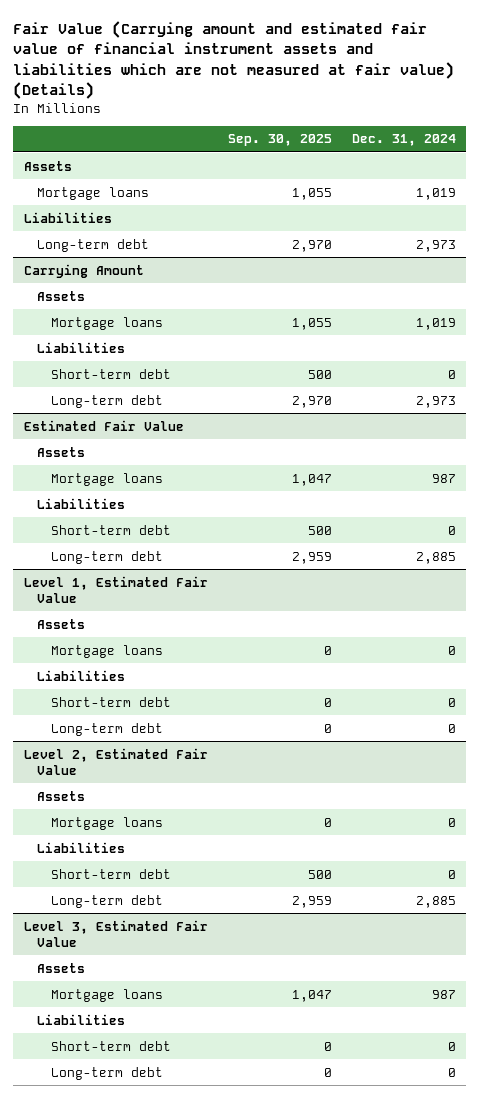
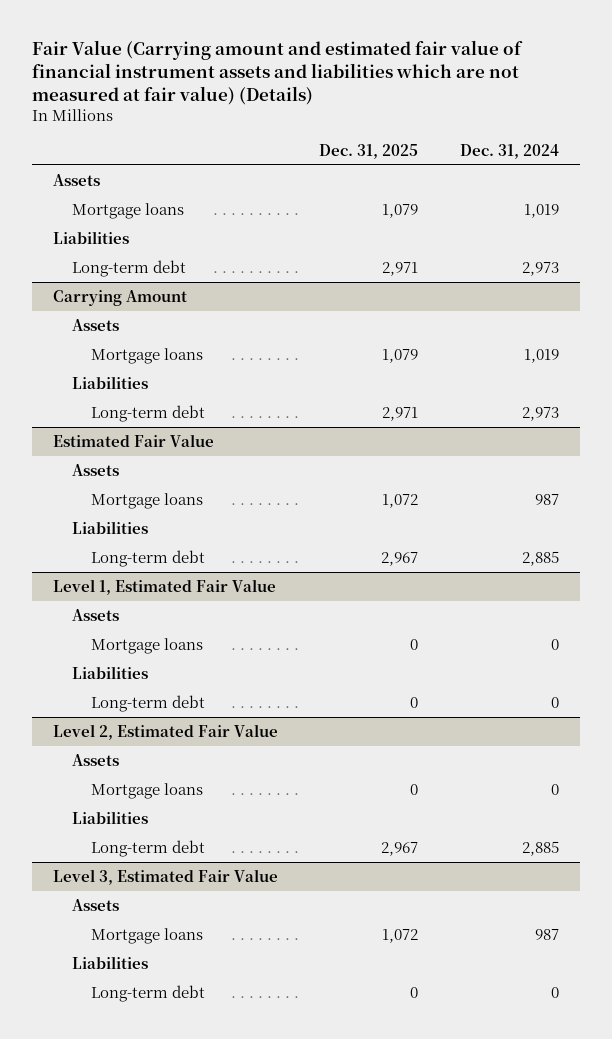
- | Sep. 30, 2025 | Dec. 31, 2024
+ | Dec. 31, 2025 | Dec. 31, 2024
@ Carrying Amount
- Short-term debt | 500 | 0
@ Estimated Fair Value
- Short-term debt | 500 | 0
@ Level 1, Estimated Fair Value
- Short-term debt | 0 | 0
@ Level 2, Estimated Fair Value
- Short-term debt | 500 | 0
@ Level 3, Estimated Fair Value
- Short-term debt | 0 | 0

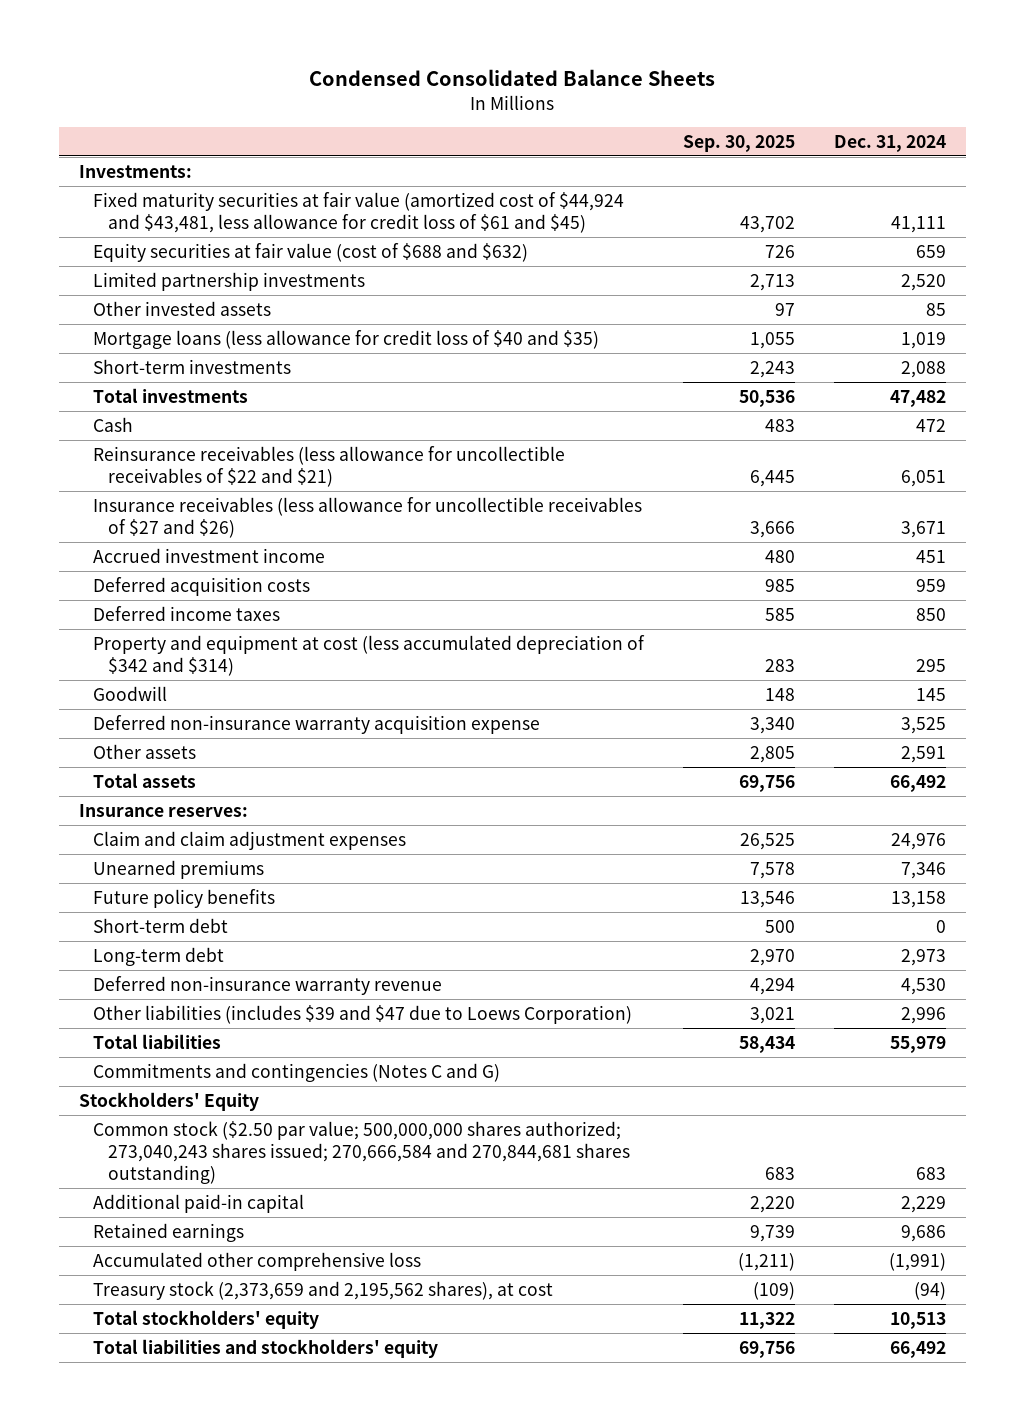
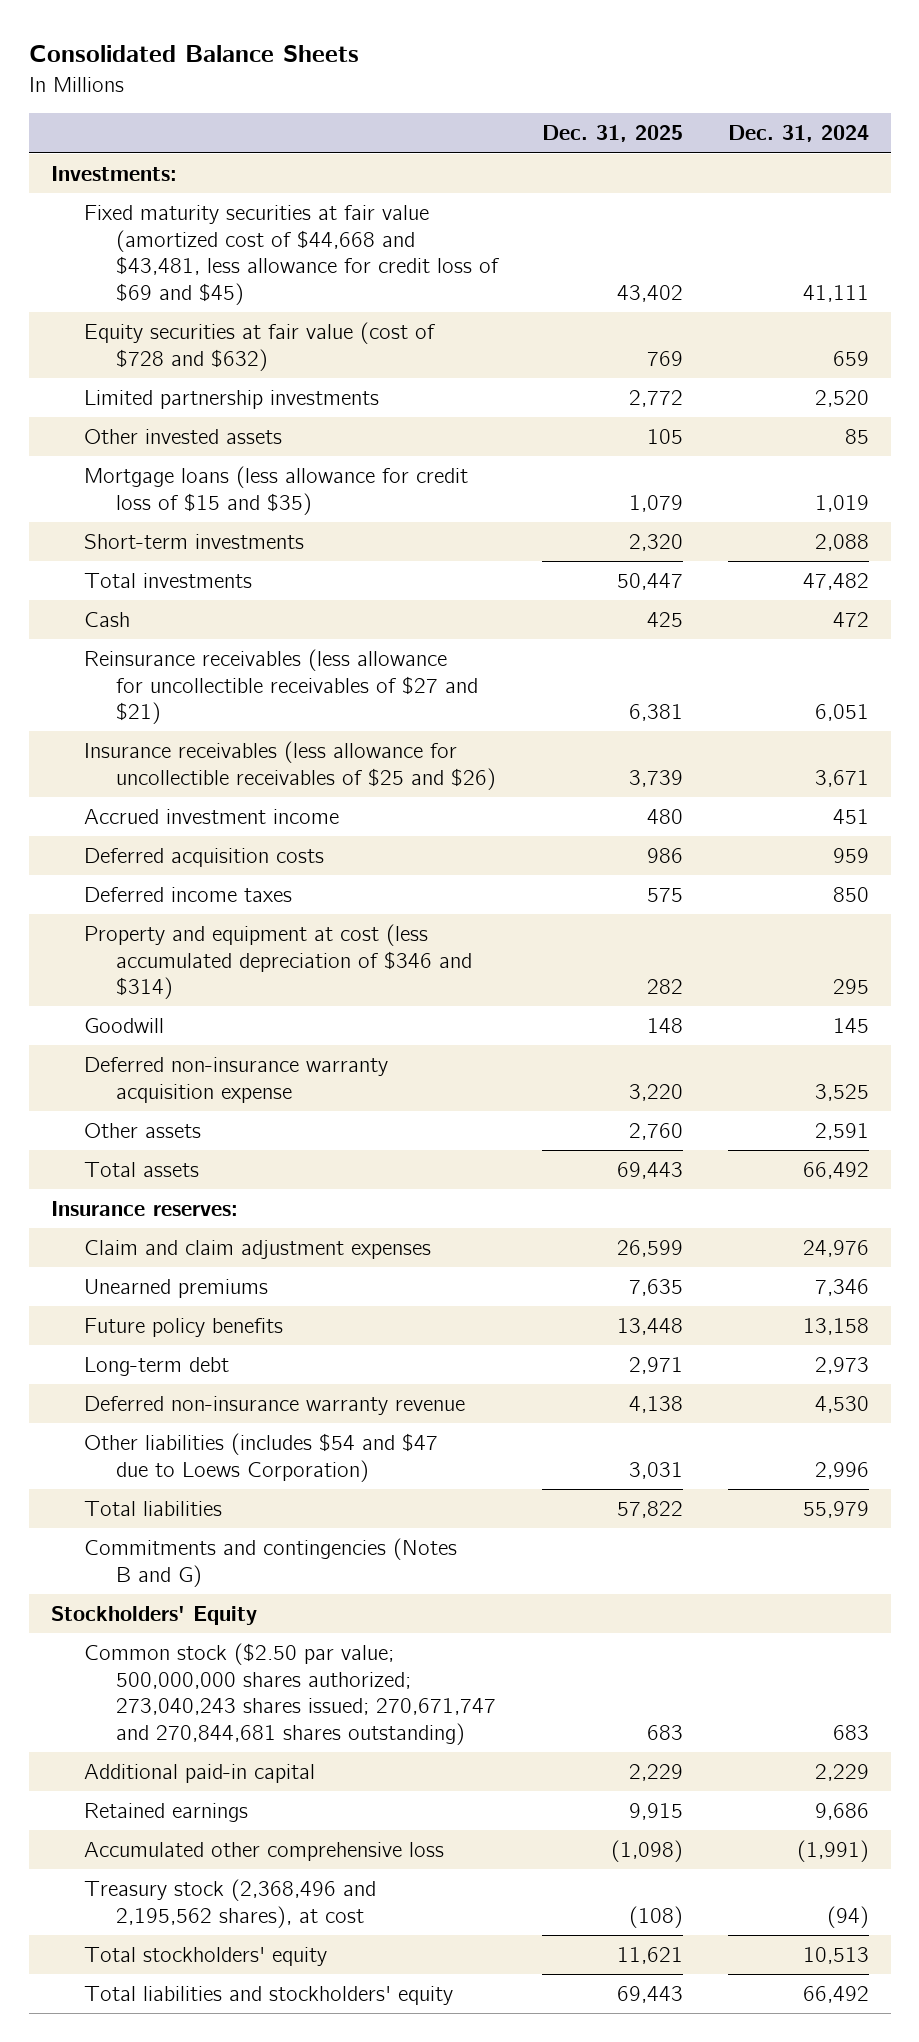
- Condensed Consolidated Balance Sheets
+ Consolidated Balance Sheets
- | Sep. 30, 2025 | Dec. 31, 2024
+ | Dec. 31, 2025 | Dec. 31, 2024
- Fixed maturity securities at fair value (amortized cost of $44,924 and $43,481, less allowance for credit loss of $61 and $45) | 43,702 | 41,111
- Equity securities at fair value (cost of $688 and $632) | 726 | 659
+ Fixed maturity securities at fair value (amortized cost of $44,668 and $43,481, less allowance for credit loss of $69 and $45) | 43,402 | 41,111
+ Equity securities at fair value (cost of $728 and $632) | 769 | 659
- Mortgage loans (less allowance for credit loss of $40 and $35) | 1,055 | 1,019
+ Mortgage loans (less allowance for credit loss of $15 and $35) | 1,079 | 1,019
- Reinsurance receivables (less allowance for uncollectible receivables of $22 and $21) | 6,445 | 6,051
- Insurance receivables (less allowance for uncollectible receivables of $27 and $26) | 3,666 | 3,671
+ Reinsurance receivables (less allowance for uncollectible receivables of $27 and $21) | 6,381 | 6,051
+ Insurance receivables (less allowance for uncollectible receivables of $25 and $26) | 3,739 | 3,671
- Property and equipment at cost (less accumulated depreciation of $342 and $314) | 283 | 295
+ Property and equipment at cost (less accumulated depreciation of $346 and $314) | 282 | 295
- Short-term debt | 500 | 0
- Other liabilities (includes $39 and $47 due to Loews Corporation) | 3,021 | 2,996
+ Other liabilities (includes $54 and $47 due to Loews Corporation) | 3,031 | 2,996
- Commitments and contingencies (Notes C and G)
+ Commitments and contingencies (Notes B and G)
- Common stock ($2.50 par value; 500,000,000 shares authorized; 273,040,243 shares issued; 270,666,584 and 270,844,681 shares outstanding) | 683 | 683
+ Common stock ($2.50 par value; 500,000,000 shares authorized; 273,040,243 shares issued; 270,671,747 and 270,844,681 shares outstanding) | 683 | 683
- Treasury stock (2,373,659 and 2,195,562 shares), at cost | (109) | (94)
+ Treasury stock (2,368,496 and 2,195,562 shares), at cost | (108) | (94)

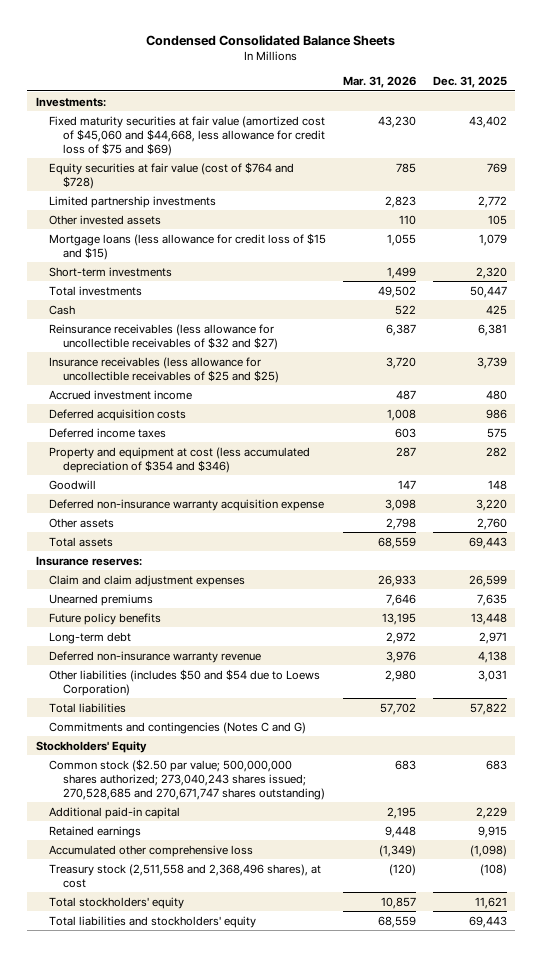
- Consolidated Balance Sheets
+ Condensed Consolidated Balance Sheets
- | Dec. 31, 2025 | Dec. 31, 2024
+ | Mar. 31, 2026 | Dec. 31, 2025
- Fixed maturity securities at fair value (amortized cost of $44,668 and $43,481, less allowance for credit loss of $69 and $45) | 43,402 | 41,111
- Equity securities at fair value (cost of $728 and $632) | 769 | 659
+ Fixed maturity securities at fair value (amortized cost of $45,060 and $44,668, less allowance for credit loss of $75 and $69) | 43,230 | 43,402
+ Equity securities at fair value (cost of $764 and $728) | 785 | 769
- Mortgage loans (less allowance for credit loss of $15 and $35) | 1,079 | 1,019
+ Mortgage loans (less allowance for credit loss of $15 and $15) | 1,055 | 1,079
- Reinsurance receivables (less allowance for uncollectible receivables of $27 and $21) | 6,381 | 6,051
- Insurance receivables (less allowance for uncollectible receivables of $25 and $26) | 3,739 | 3,671
+ Reinsurance receivables (less allowance for uncollectible receivables of $32 and $27) | 6,387 | 6,381
+ Insurance receivables (less allowance for uncollectible receivables of $25 and $25) | 3,720 | 3,739
- Property and equipment at cost (less accumulated depreciation of $346 and $314) | 282 | 295
+ Property and equipment at cost (less accumulated depreciation of $354 and $346) | 287 | 282
- Other liabilities (includes $54 and $47 due to Loews Corporation) | 3,031 | 2,996
+ Other liabilities (includes $50 and $54 due to Loews Corporation) | 2,980 | 3,031
- Commitments and contingencies (Notes B and G)
+ Commitments and contingencies (Notes C and G)
- Common stock ($2.50 par value; 500,000,000 shares authorized; 273,040,243 shares issued; 270,671,747 and 270,844,681 shares outstanding) | 683 | 683
+ Common stock ($2.50 par value; 500,000,000 shares authorized; 273,040,243 shares issued; 270,528,685 and 270,671,747 shares outstanding) | 683 | 683
- Treasury stock (2,368,496 and 2,195,562 shares), at cost | (108) | (94)
+ Treasury stock (2,511,558 and 2,368,496 shares), at cost | (120) | (108)

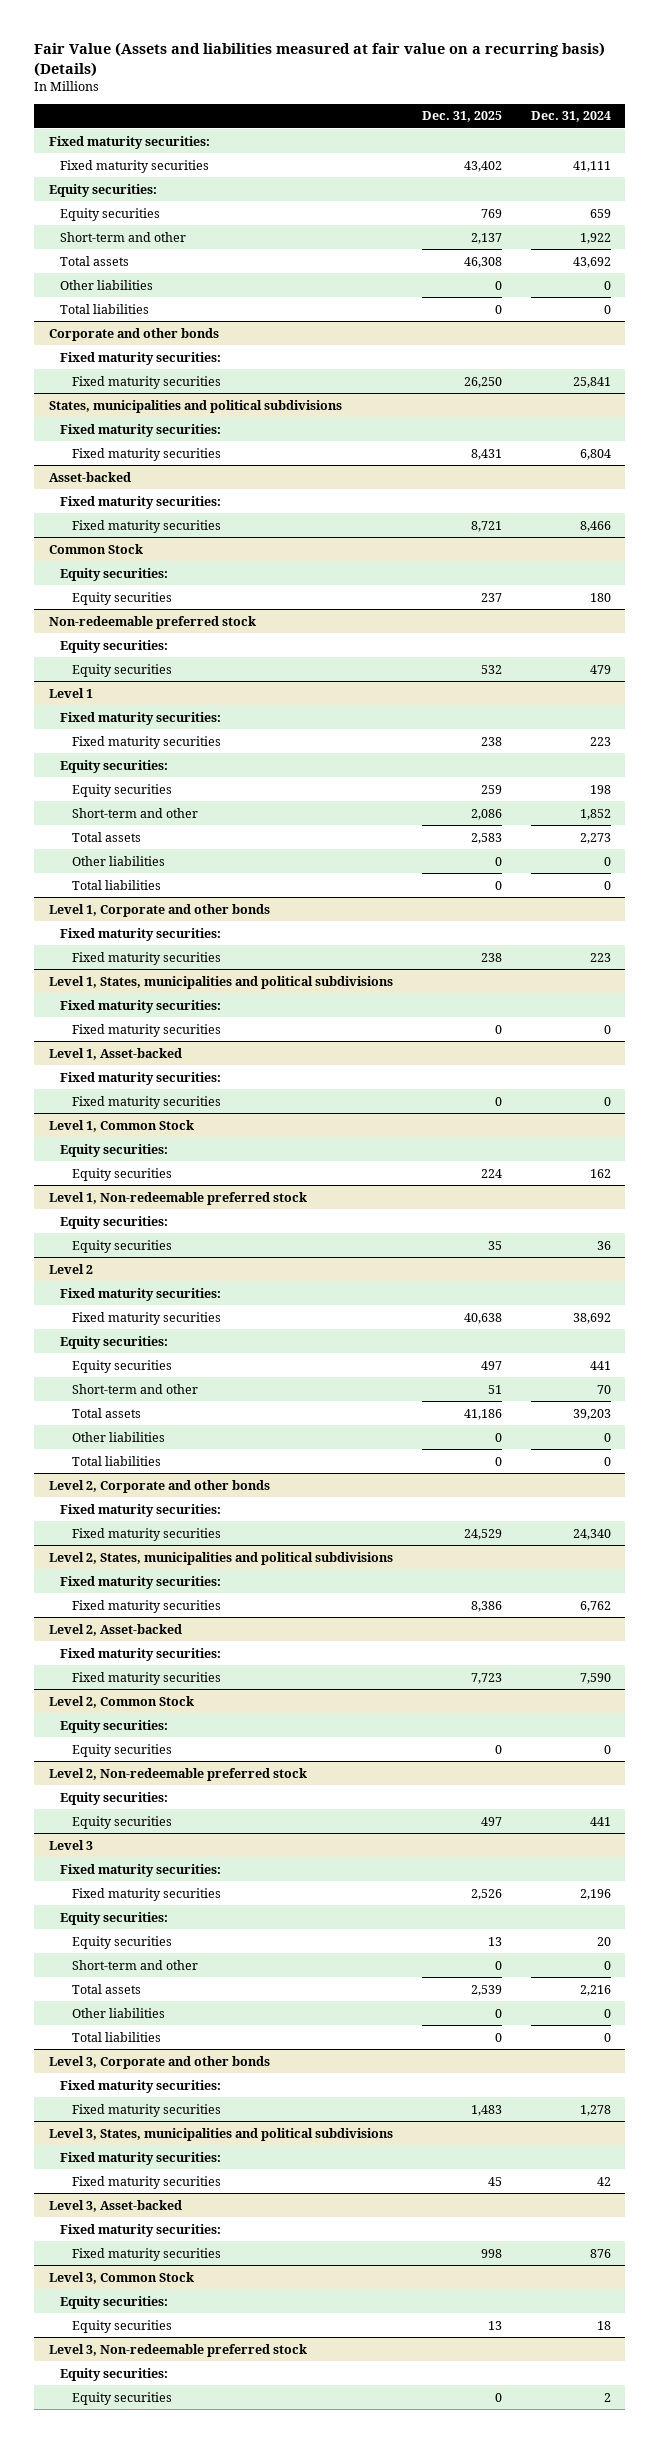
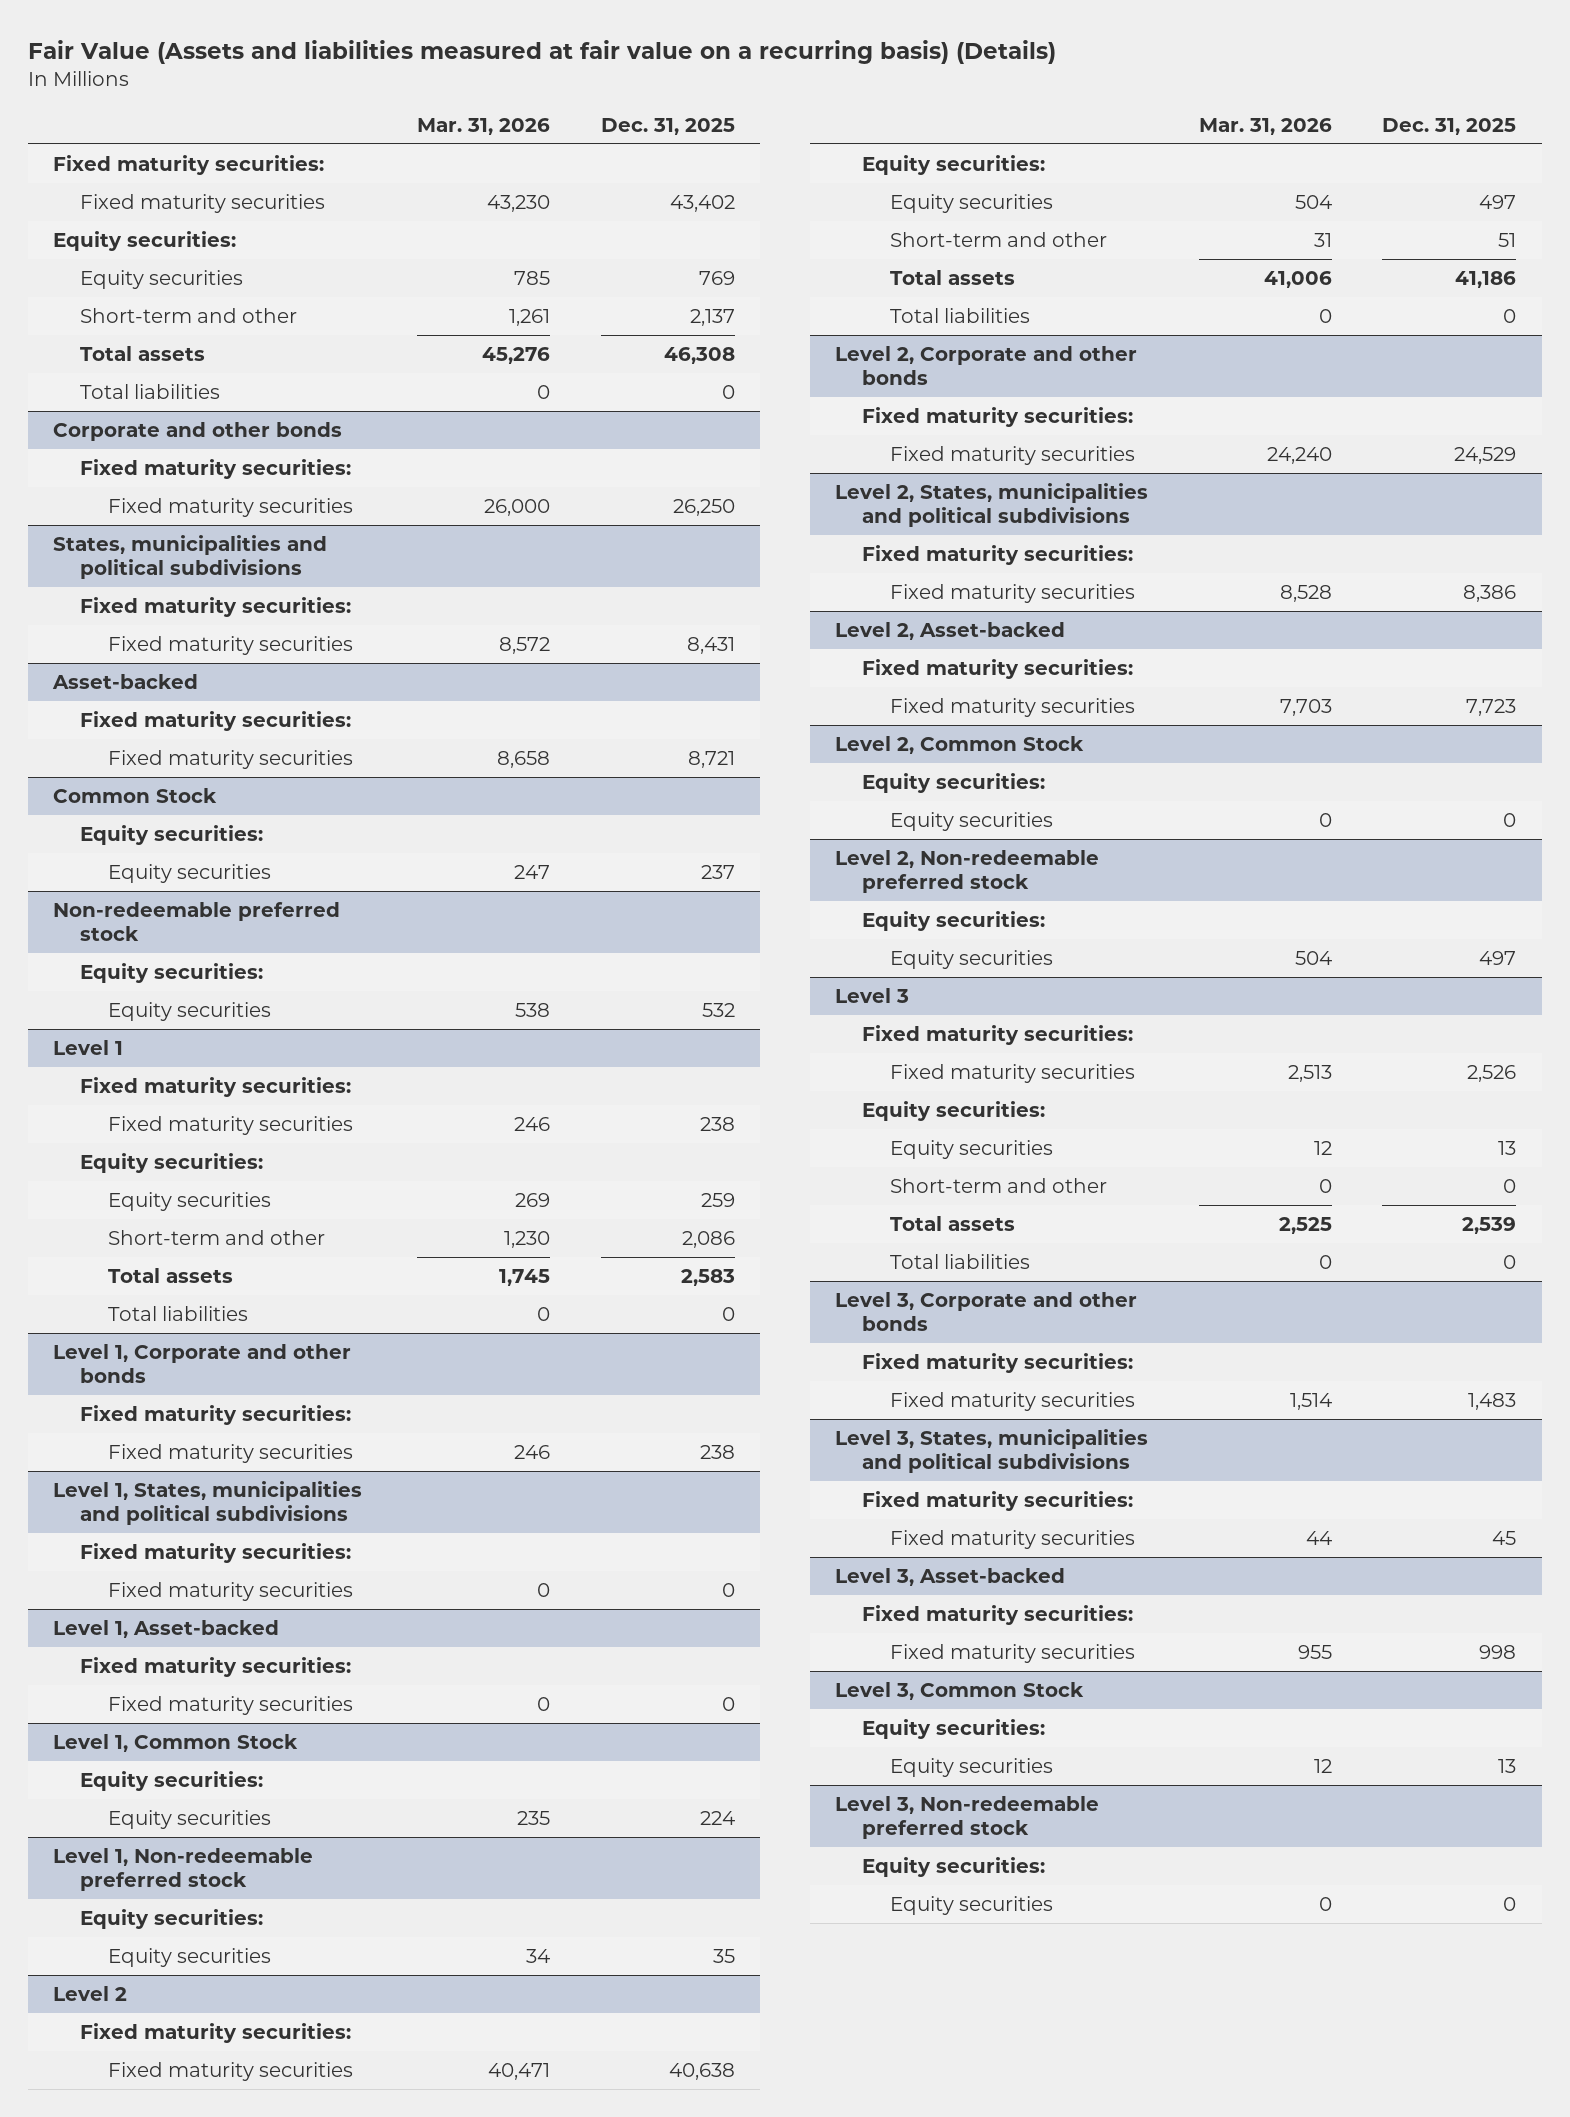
- | Dec. 31, 2025 | Dec. 31, 2024
+ | Mar. 31, 2026 | Dec. 31, 2025
- Other liabilities | 0 | 0
@ Level 1
- Other liabilities | 0 | 0
@ Level 2
- Other liabilities | 0 | 0
@ Level 3
- Other liabilities | 0 | 0

